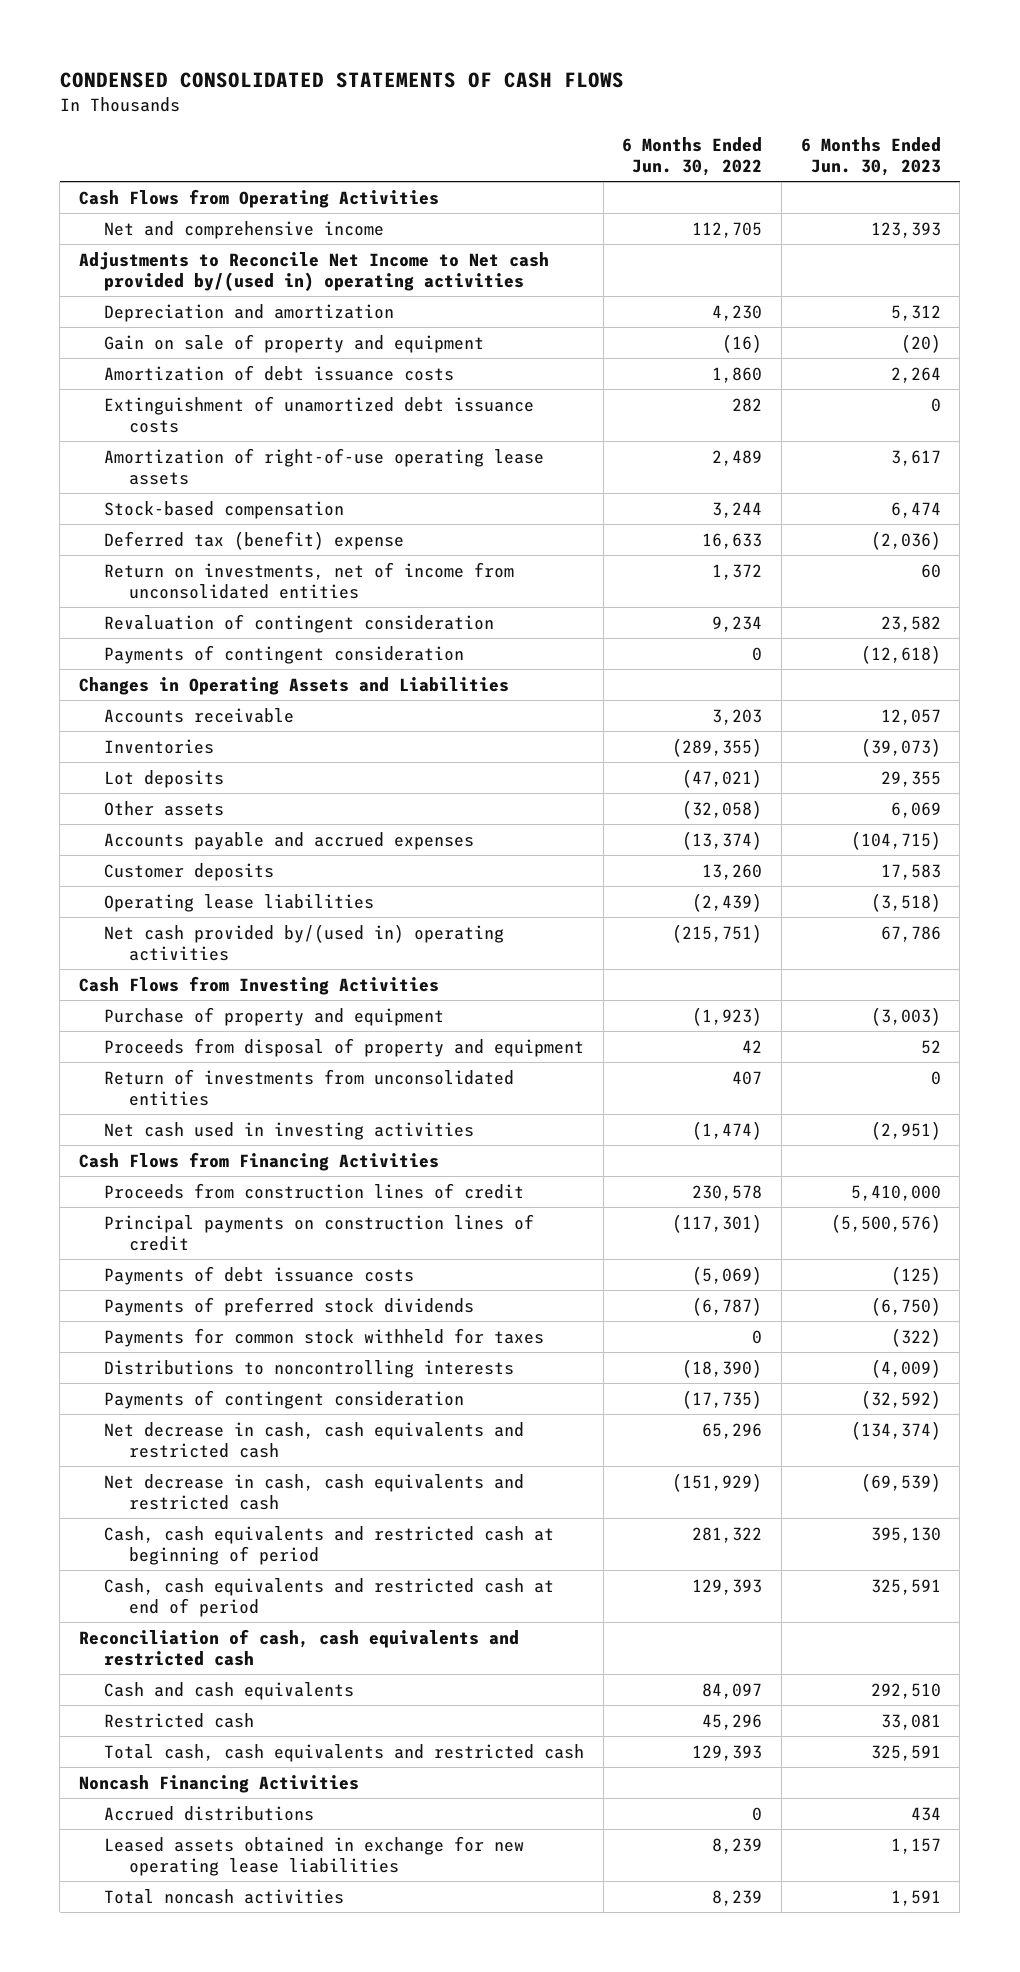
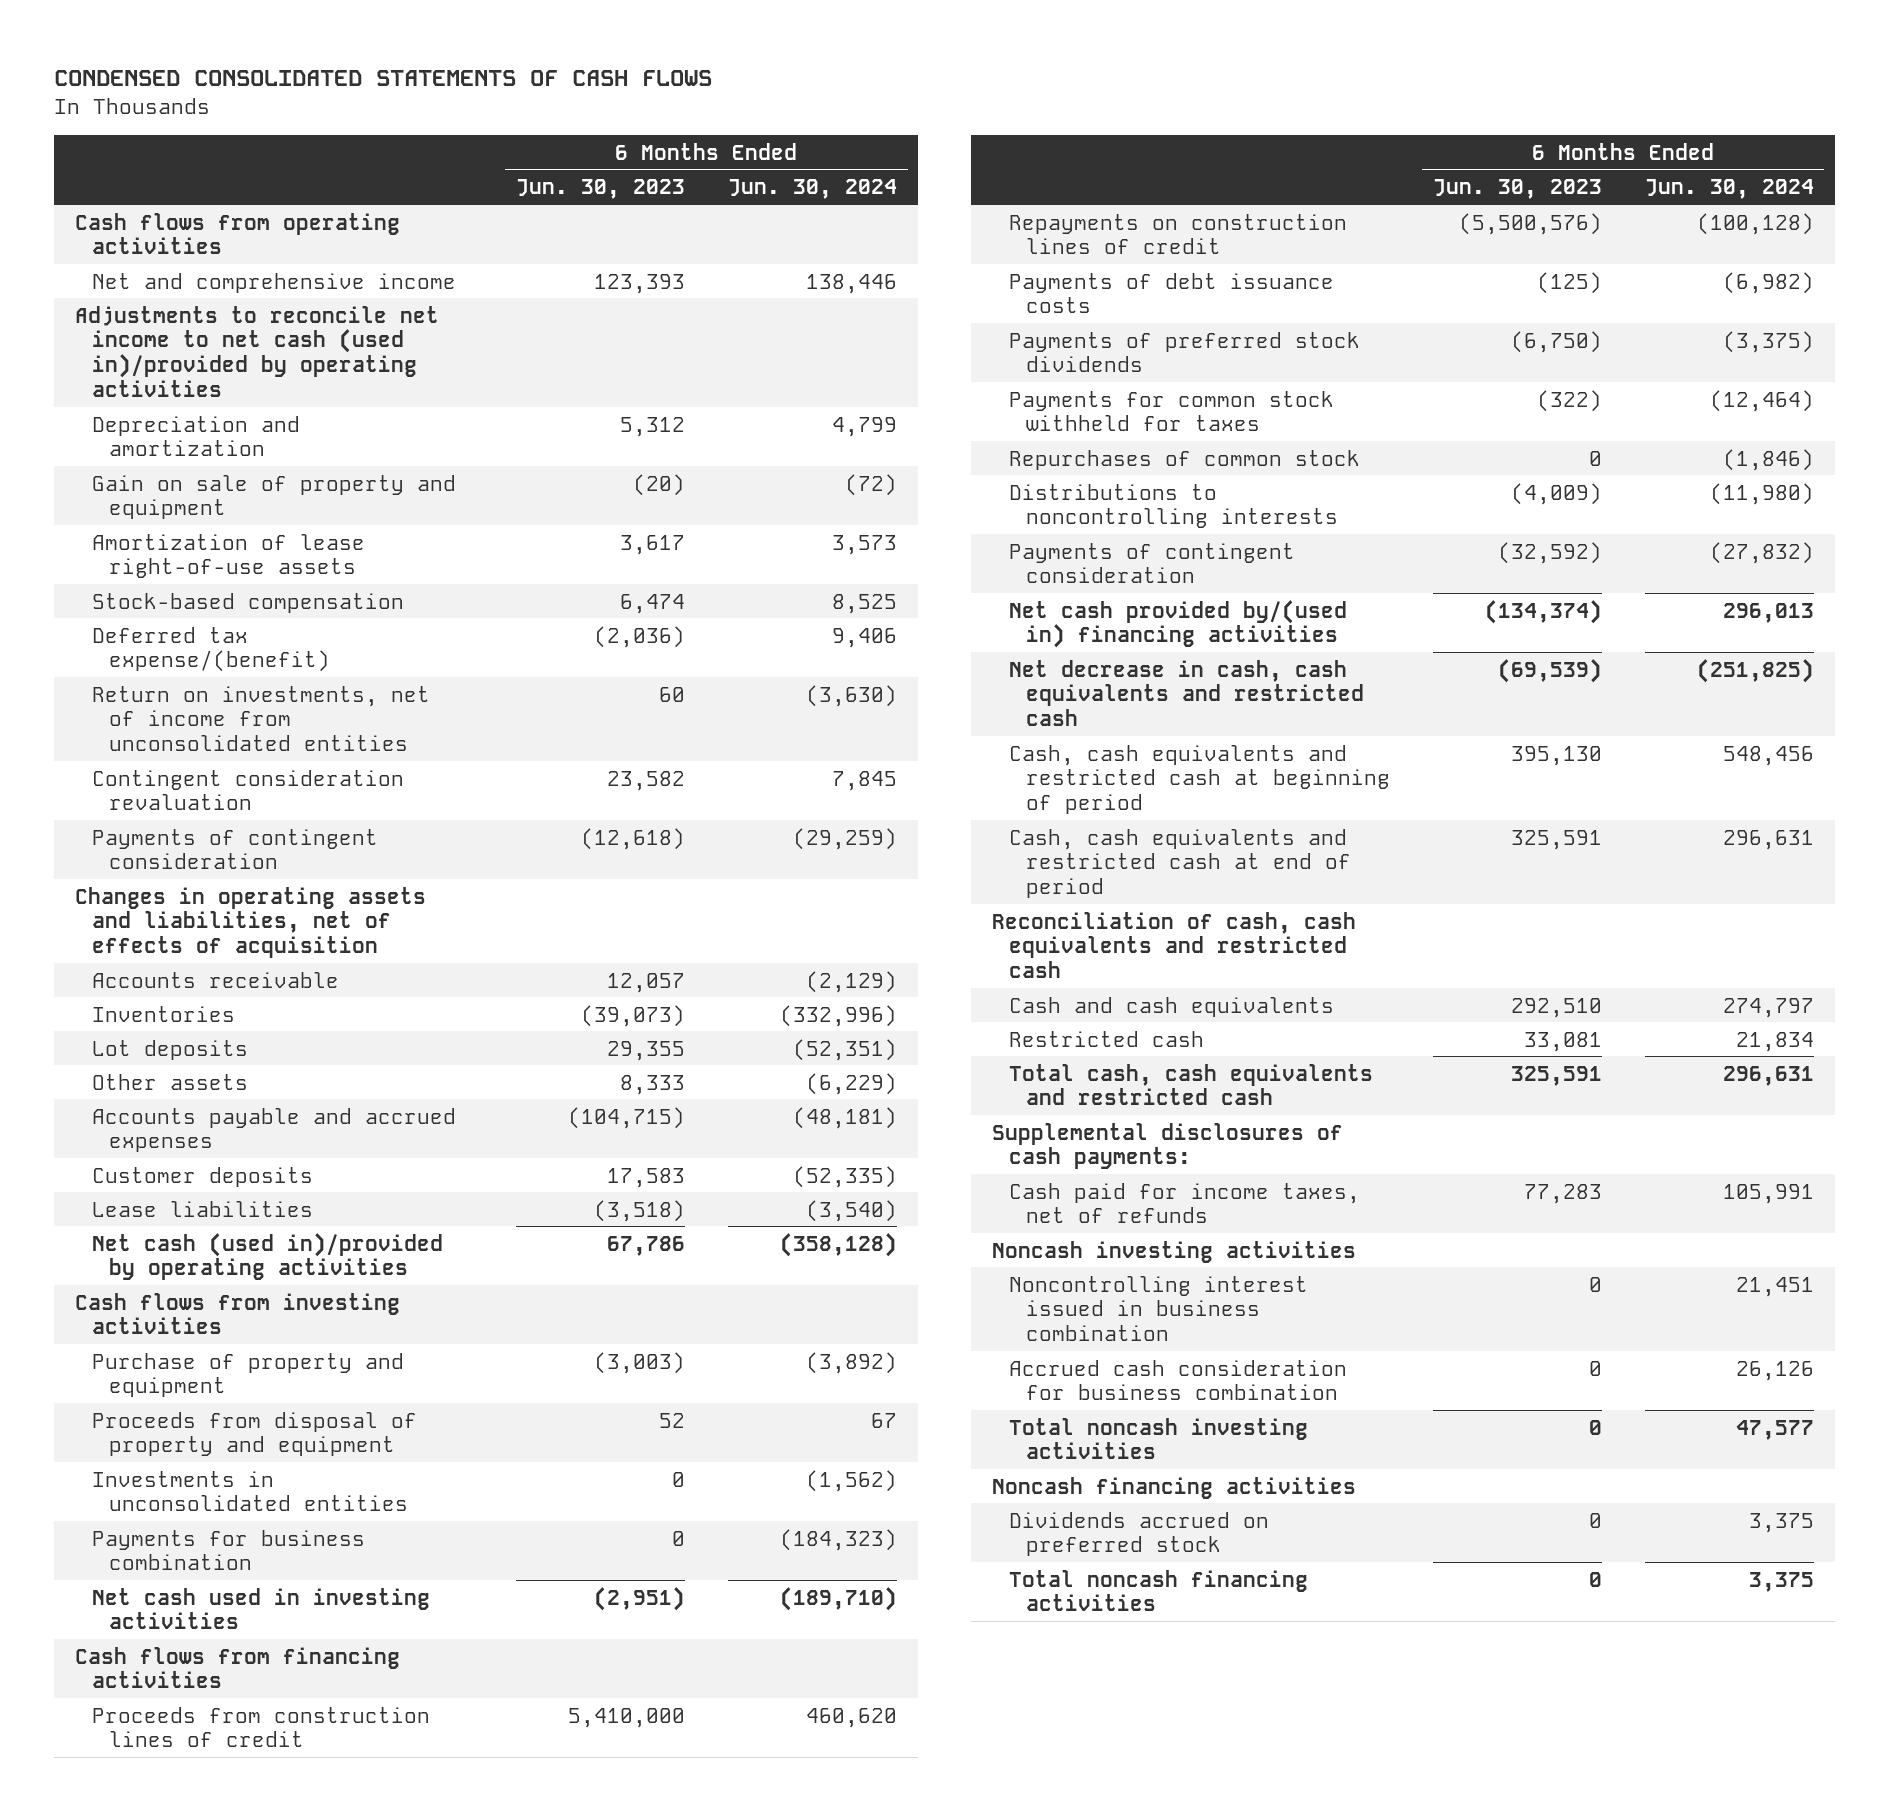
- | 6 Months Ended Jun. 30, 2022 | 6 Months Ended Jun. 30, 2023
+ | 6 Months Ended Jun. 30, 2023 | 6 Months Ended Jun. 30, 2024
- Cash Flows from Operating Activities
+ Cash flows from operating activities
- Adjustments to Reconcile Net Income to Net cash provided by/(used in) operating activities
+ Adjustments to reconcile net income to net cash (used in)/provided by operating activities
- Amortization of debt issuance costs | 1,860 | 2,264
- Extinguishment of unamortized debt issuance costs | 282 | 0
- Amortization of right-of-use operating lease assets | 2,489 | 3,617
+ Amortization of lease right-of-use assets | 3,617 | 3,573
- Deferred tax (benefit) expense | 16,633 | (2,036)
+ Deferred tax expense/(benefit) | (2,036) | 9,406
- Revaluation of contingent consideration | 9,234 | 23,582
+ Contingent consideration revaluation | 23,582 | 7,845
- Changes in Operating Assets and Liabilities
+ Changes in operating assets and liabilities, net of effects of acquisition
- Other assets | (32,058) | 6,069
+ Other assets | 8,333 | (6,229)
- Operating lease liabilities | (2,439) | (3,518)
- Net cash provided by/(used in) operating activities | (215,751) | 67,786
- Cash Flows from Investing Activities
+ Lease liabilities | (3,518) | (3,540)
+ Net cash (used in)/provided by operating activities | 67,786 | (358,128)
+ Cash flows from investing activities
- Return of investments from unconsolidated entities | 407 | 0
+ Investments in unconsolidated entities | 0 | (1,562)
+ Payments for business combination | 0 | (184,323)
- Cash Flows from Financing Activities
+ Cash flows from financing activities
- Principal payments on construction lines of credit | (117,301) | (5,500,576)
+ Repayments on construction lines of credit | (5,500,576) | (100,128)
+ Repurchases of common stock | 0 | (1,846)
- Net decrease in cash, cash equivalents and restricted cash | 65,296 | (134,374)
+ Net cash provided by/(used in) financing activities | (134,374) | 296,013
- Noncash Financing Activities
- Accrued distributions | 0 | 434
- Leased assets obtained in exchange for new operating lease liabilities | 8,239 | 1,157
- Total noncash activities | 8,239 | 1,591
+ Supplemental disclosures of cash payments:
+ Cash paid for income taxes, net of refunds | 77,283 | 105,991
+ Noncash investing activities
+ Noncontrolling interest issued in business combination | 0 | 21,451
+ Accrued cash consideration for business combination | 0 | 26,126
+ Total noncash investing activities | 0 | 47,577
+ Noncash financing activities
+ Dividends accrued on preferred stock | 0 | 3,375
+ Total noncash financing activities | 0 | 3,375

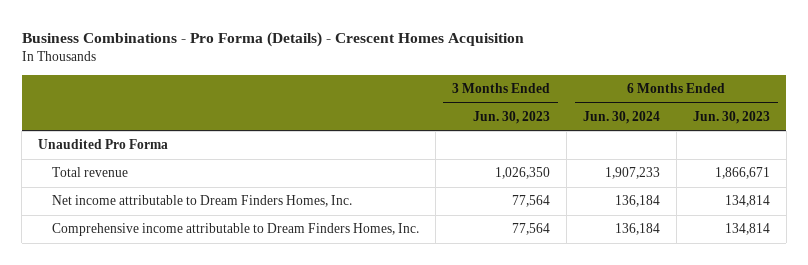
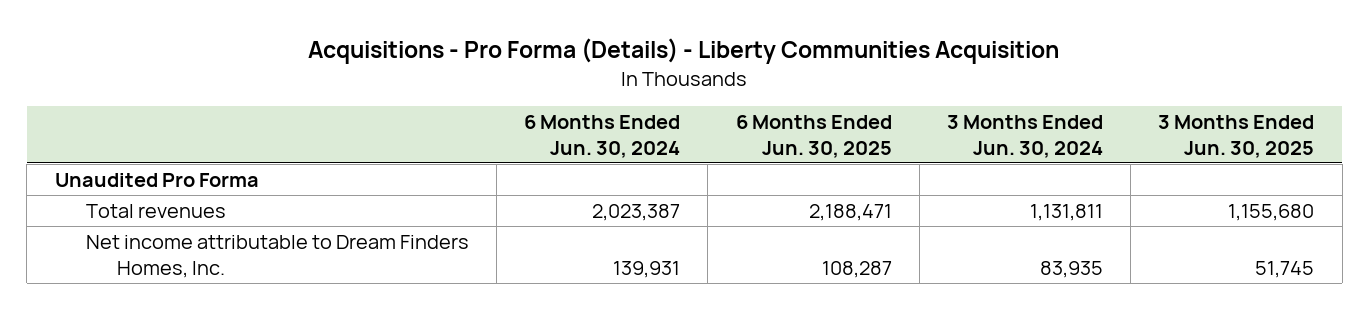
- Business Combinations - Pro Forma (Details) - Crescent Homes Acquisition
+ Acquisitions - Pro Forma (Details) - Liberty Communities Acquisition
- | 3 Months Ended Jun. 30, 2023 | 6 Months Ended Jun. 30, 2024 | 6 Months Ended Jun. 30, 2023
+ | 6 Months Ended Jun. 30, 2024 | 6 Months Ended Jun. 30, 2025 | 3 Months Ended Jun. 30, 2024 | 3 Months Ended Jun. 30, 2025
- Total revenue | 1,026,350 | 1,907,233 | 1,866,671
- Net income attributable to Dream Finders Homes, Inc. | 77,564 | 136,184 | 134,814
- Comprehensive income attributable to Dream Finders Homes, Inc. | 77,564 | 136,184 | 134,814
+ Total revenues | 2,023,387 | 2,188,471 | 1,131,811 | 1,155,680
+ Net income attributable to Dream Finders Homes, Inc. | 139,931 | 108,287 | 83,935 | 51,745

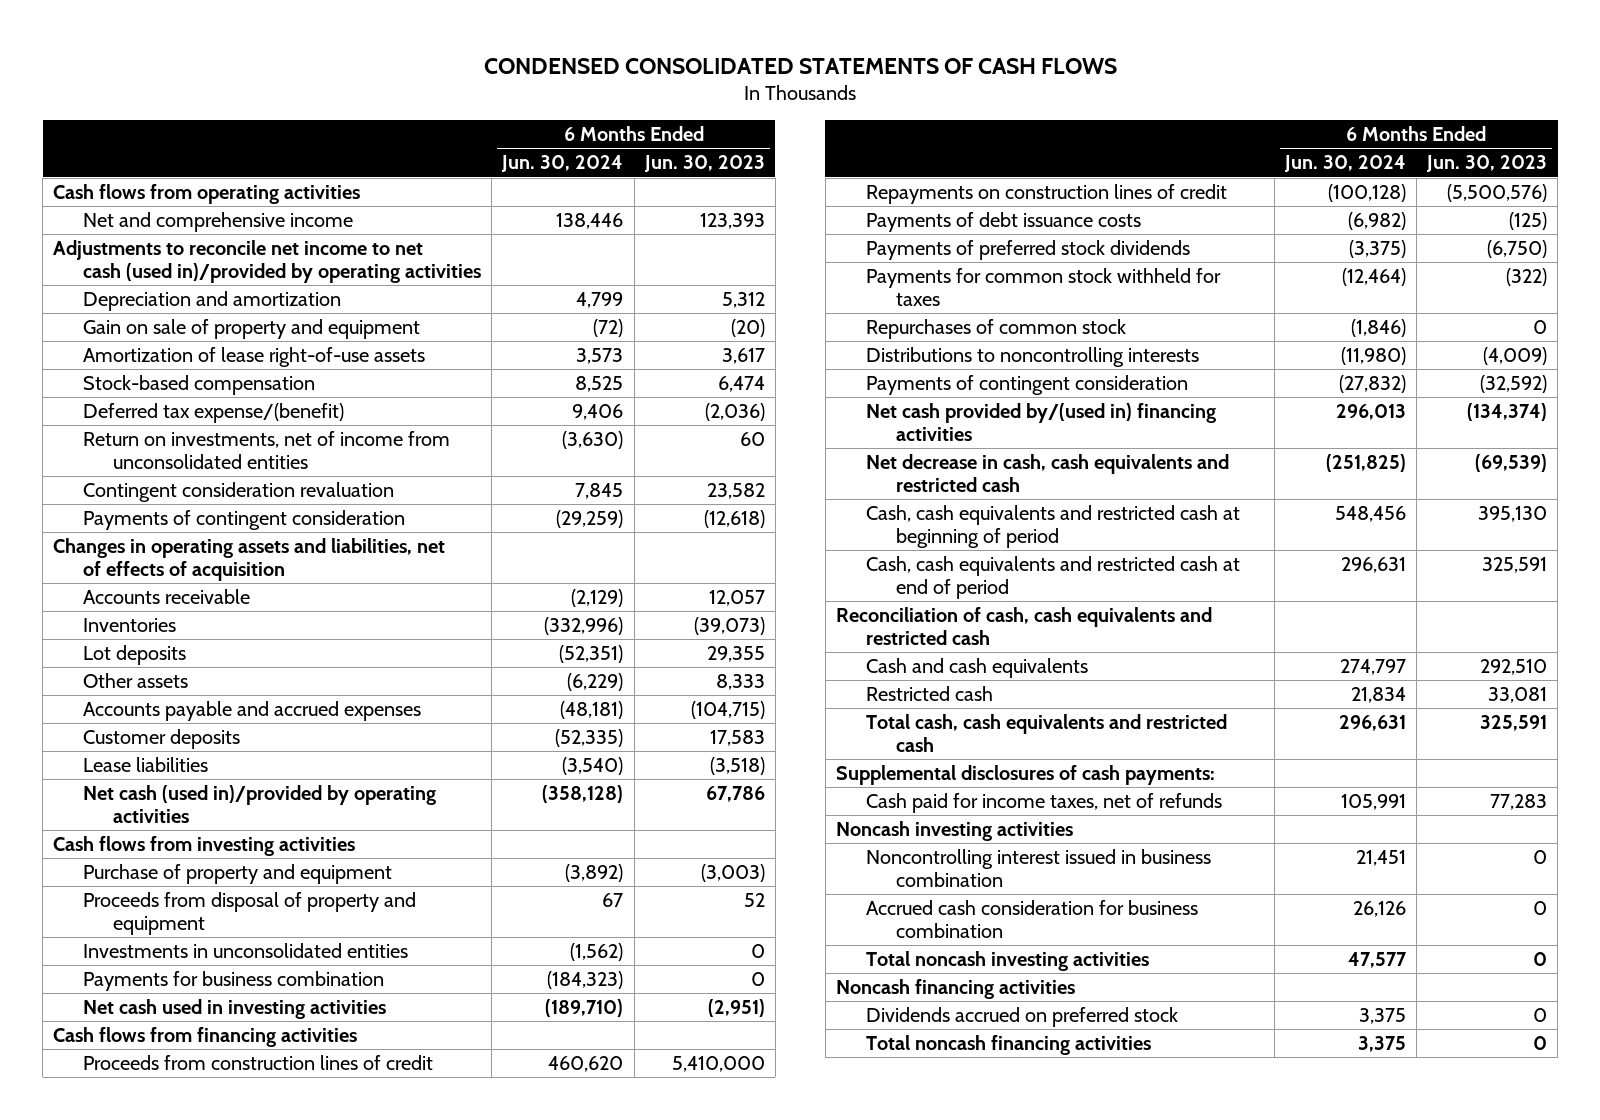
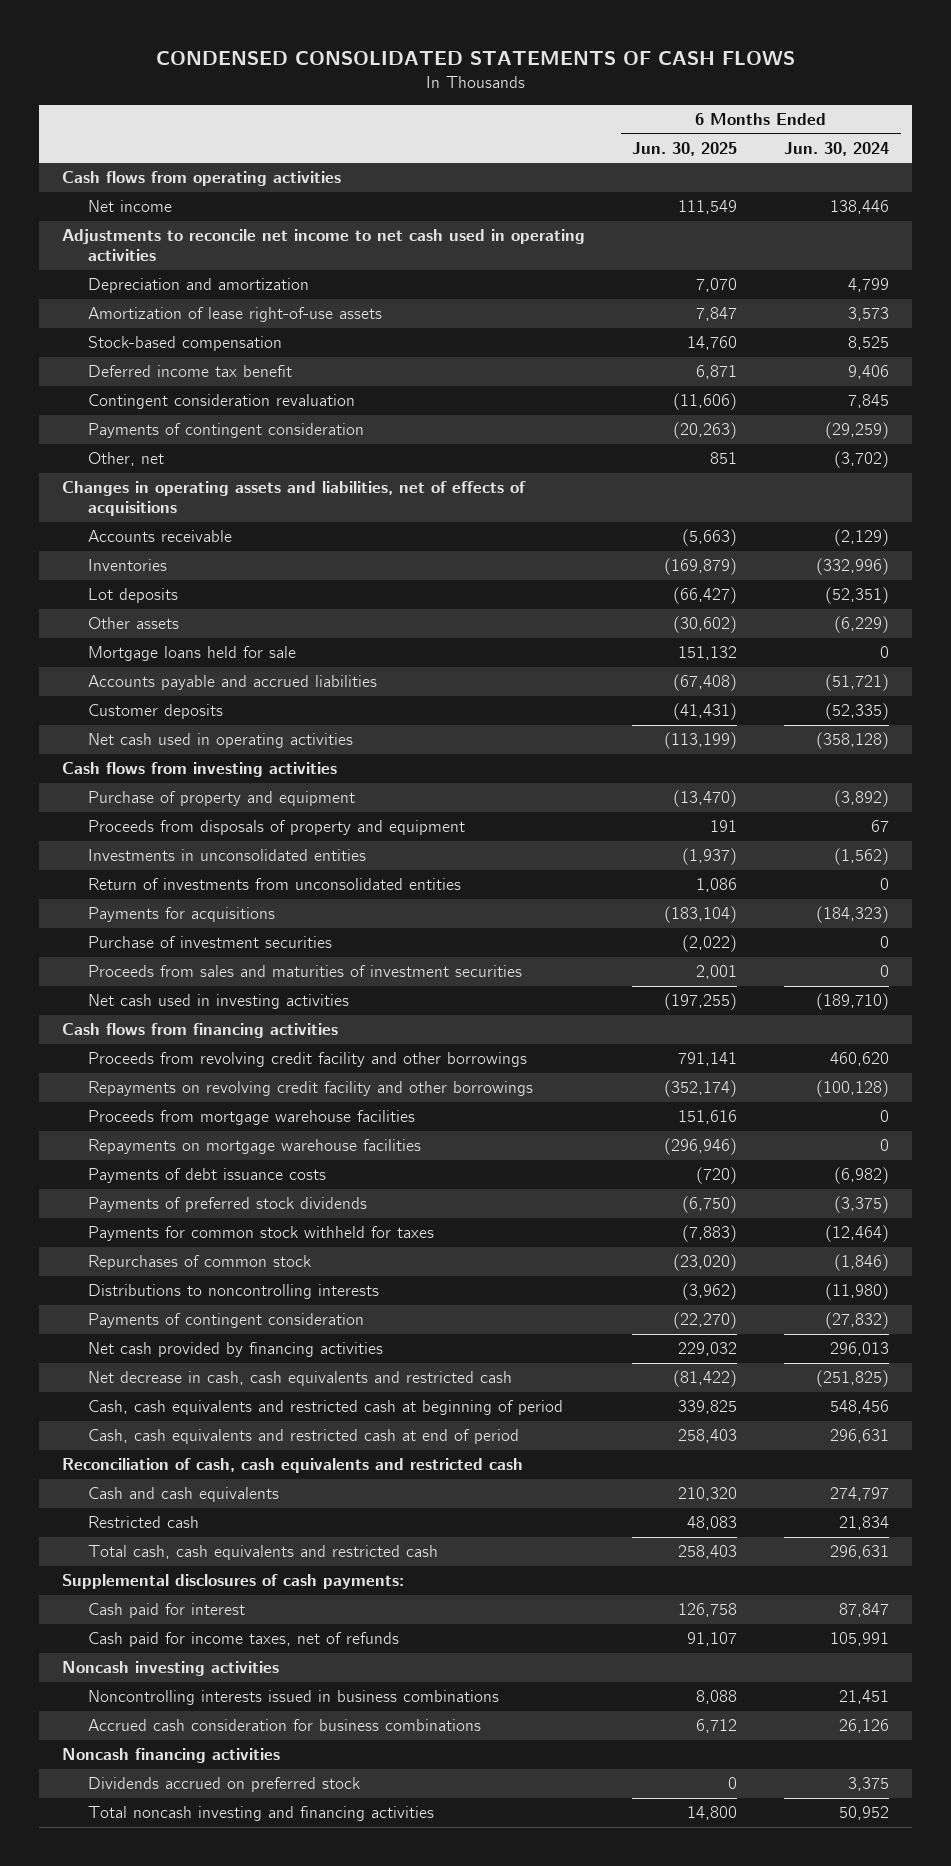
- | 6 Months Ended Jun. 30, 2024 | 6 Months Ended Jun. 30, 2023
+ | 6 Months Ended Jun. 30, 2025 | 6 Months Ended Jun. 30, 2024
- Net and comprehensive income | 138,446 | 123,393
- Adjustments to reconcile net income to net cash (used in)/provided by operating activities
+ Net income | 111,549 | 138,446
+ Adjustments to reconcile net income to net cash used in operating activities
- Gain on sale of property and equipment | (72) | (20)
- Deferred tax expense/(benefit) | 9,406 | (2,036)
- Return on investments, net of income from unconsolidated entities | (3,630) | 60
+ Deferred income tax benefit | 6,871 | 9,406
- Changes in operating assets and liabilities, net of effects of acquisition
+ Other, net | 851 | (3,702)
+ Changes in operating assets and liabilities, net of effects of acquisitions
- Accounts payable and accrued expenses | (48,181) | (104,715)
+ Mortgage loans held for sale | 151,132 | 0
+ Accounts payable and accrued liabilities | (67,408) | (51,721)
- Lease liabilities | (3,540) | (3,518)
- Net cash (used in)/provided by operating activities | (358,128) | 67,786
+ Net cash used in operating activities | (113,199) | (358,128)
- Proceeds from disposal of property and equipment | 67 | 52
+ Proceeds from disposals of property and equipment | 191 | 67
- Payments for business combination | (184,323) | 0
+ Return of investments from unconsolidated entities | 1,086 | 0
+ Payments for acquisitions | (183,104) | (184,323)
+ Purchase of investment securities | (2,022) | 0
+ Proceeds from sales and maturities of investment securities | 2,001 | 0
- Proceeds from construction lines of credit | 460,620 | 5,410,000
- Repayments on construction lines of credit | (100,128) | (5,500,576)
+ Proceeds from revolving credit facility and other borrowings | 791,141 | 460,620
+ Repayments on revolving credit facility and other borrowings | (352,174) | (100,128)
+ Proceeds from mortgage warehouse facilities | 151,616 | 0
+ Repayments on mortgage warehouse facilities | (296,946) | 0
- Net cash provided by/(used in) financing activities | 296,013 | (134,374)
+ Net cash provided by financing activities | 229,032 | 296,013
+ Cash paid for interest | 126,758 | 87,847
- Noncontrolling interest issued in business combination | 21,451 | 0
- Accrued cash consideration for business combination | 26,126 | 0
- Total noncash investing activities | 47,577 | 0
+ Noncontrolling interests issued in business combinations | 8,088 | 21,451
+ Accrued cash consideration for business combinations | 6,712 | 26,126
- Total noncash financing activities | 3,375 | 0
+ Total noncash investing and financing activities | 14,800 | 50,952

